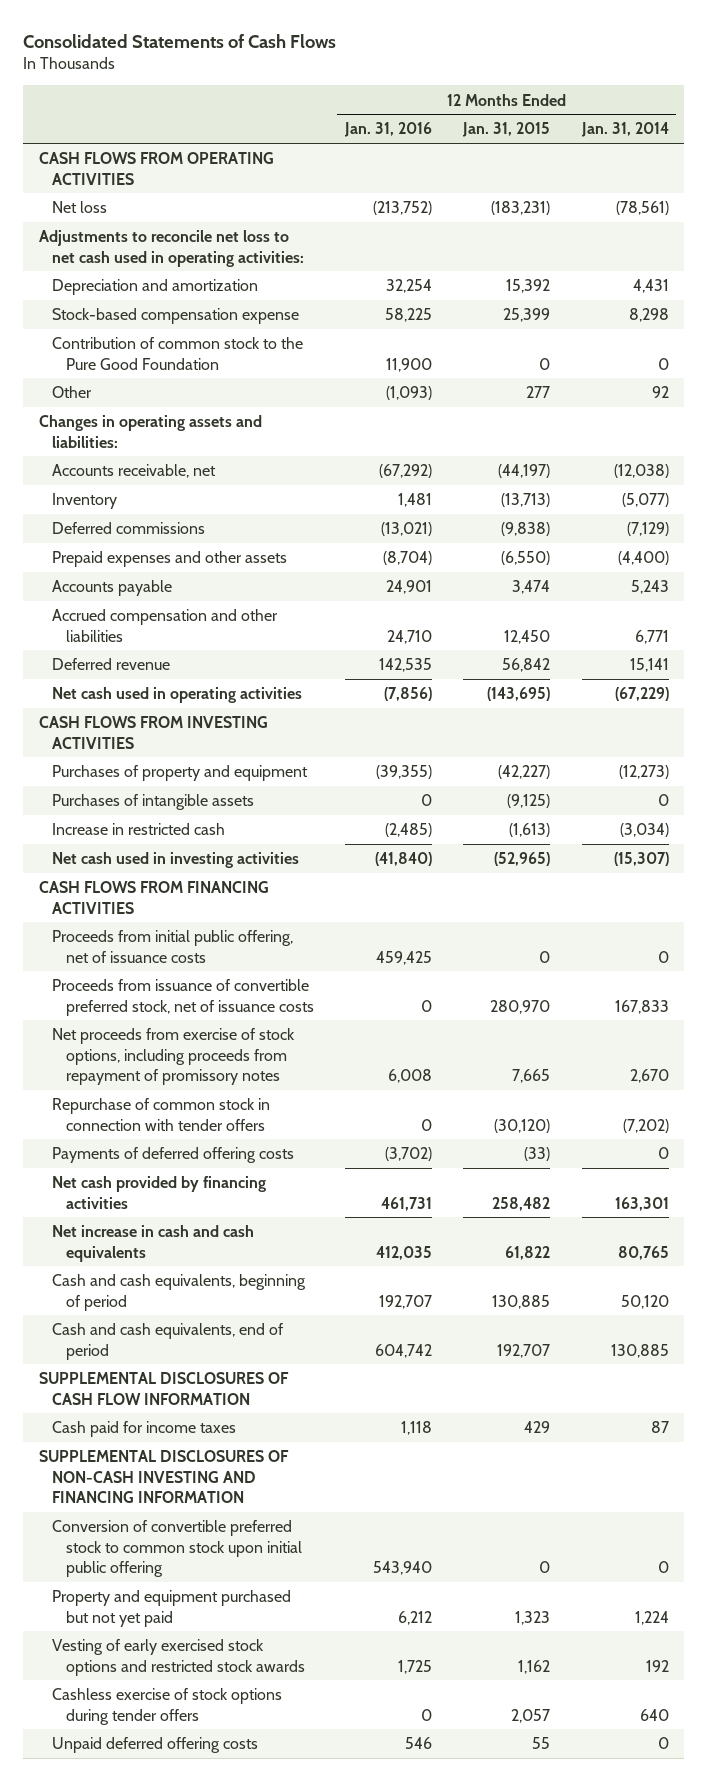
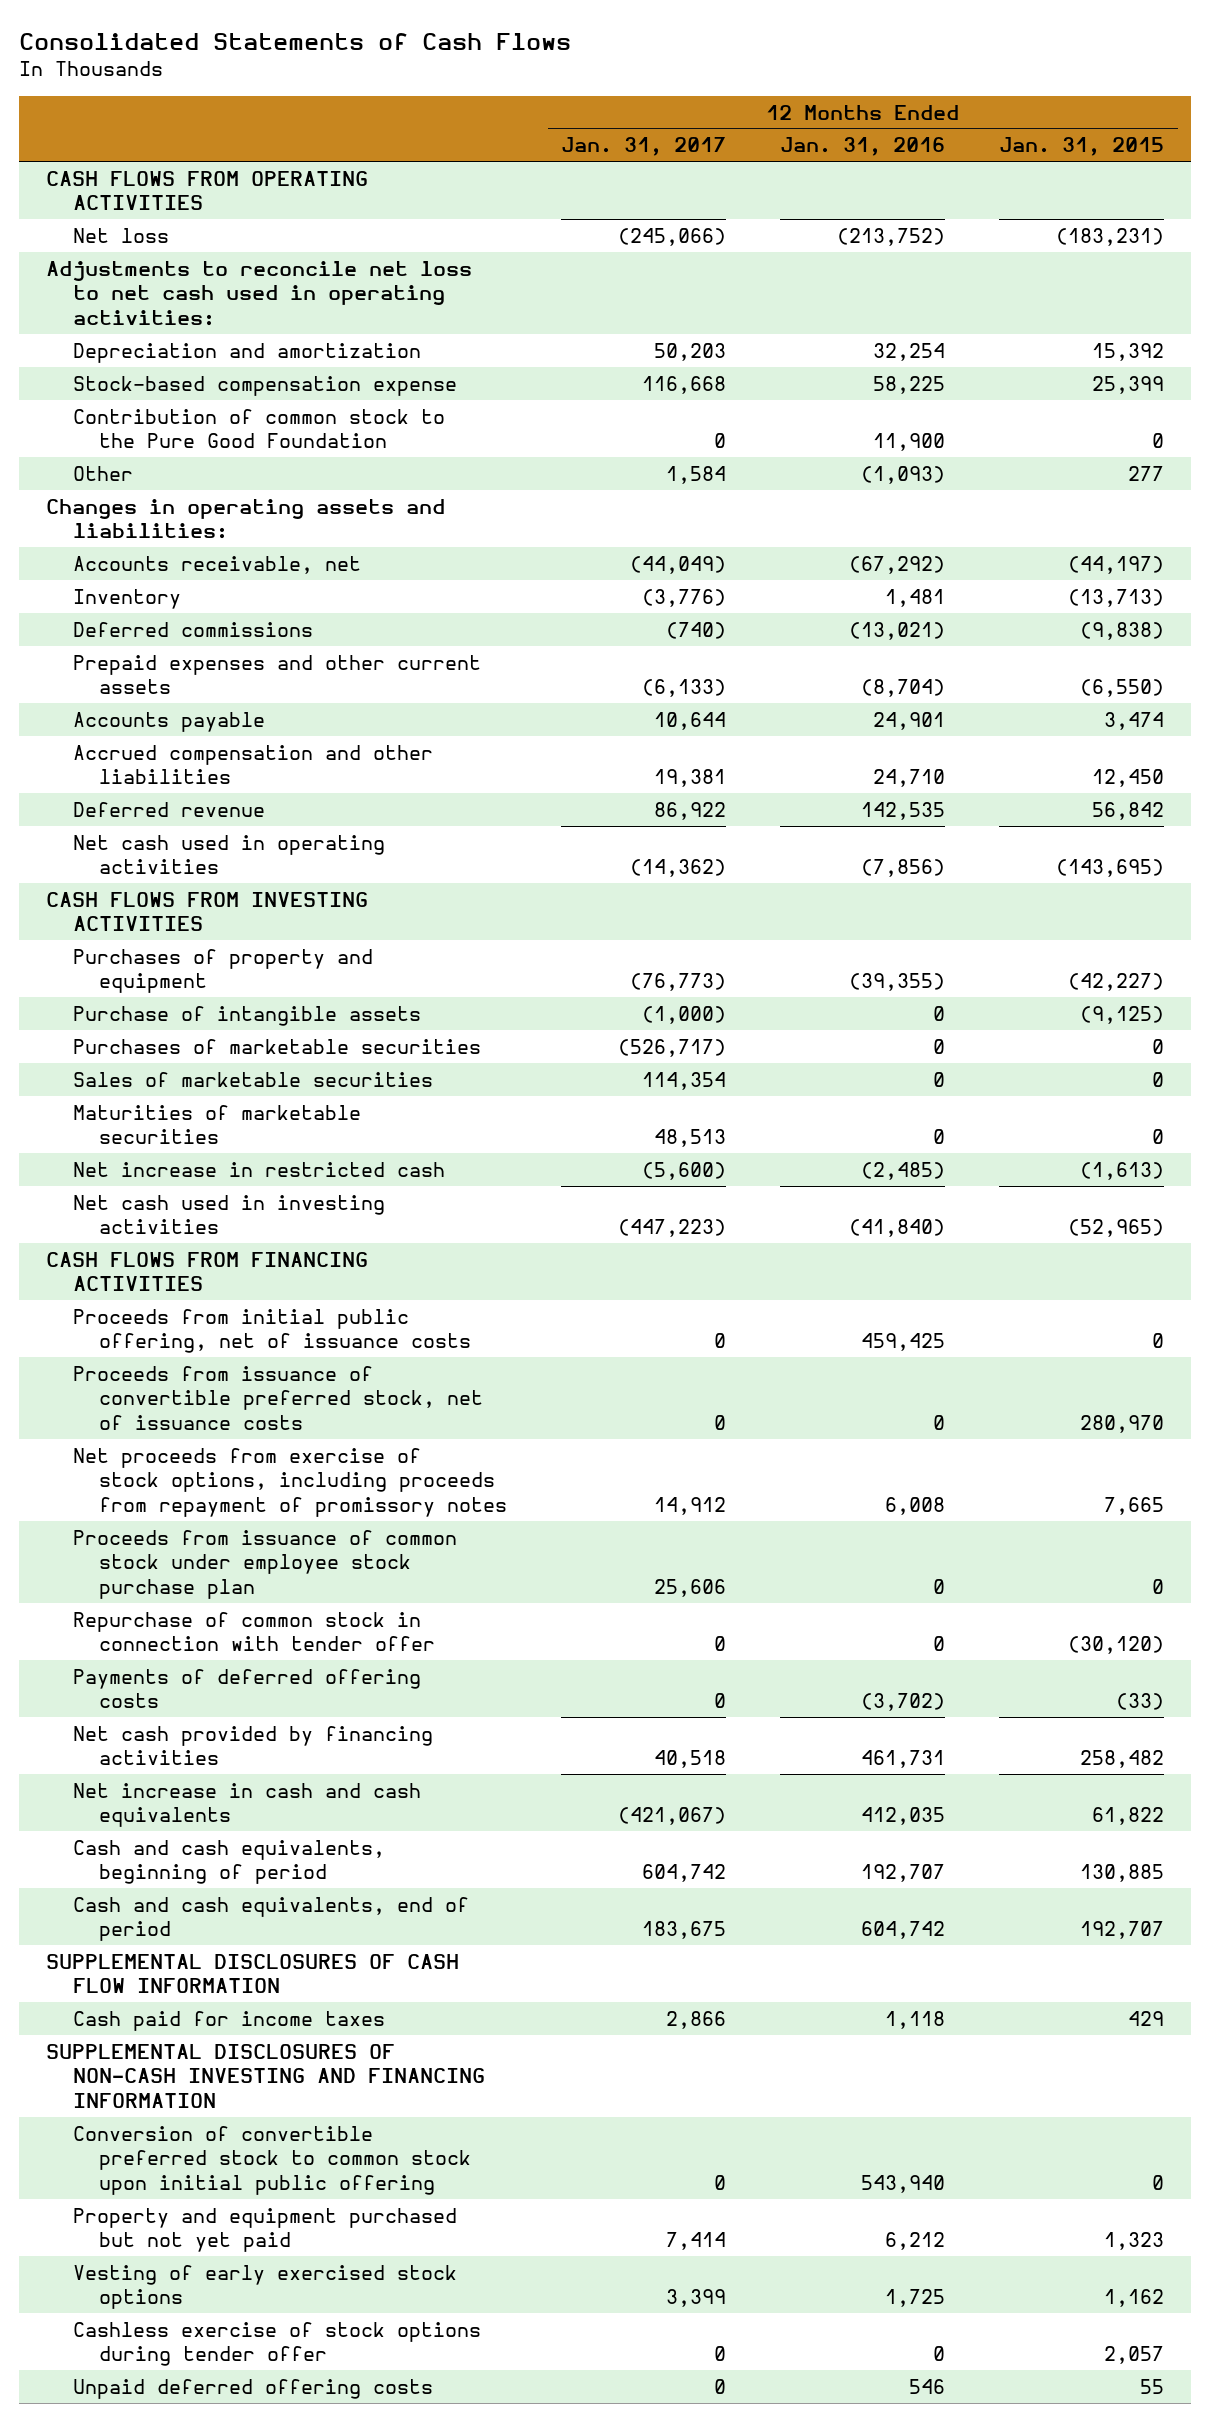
- | 12 Months Ended Jan. 31, 2016 | 12 Months Ended Jan. 31, 2015 | 12 Months Ended Jan. 31, 2014
+ | 12 Months Ended Jan. 31, 2017 | 12 Months Ended Jan. 31, 2016 | 12 Months Ended Jan. 31, 2015
- Prepaid expenses and other assets | (8,704) | (6,550) | (4,400)
+ Prepaid expenses and other current assets | (6,133) | (8,704) | (6,550)
- Purchases of intangible assets | 0 | (9,125) | 0
- Increase in restricted cash | (2,485) | (1,613) | (3,034)
+ Purchase of intangible assets | (1,000) | 0 | (9,125)
+ Purchases of marketable securities | (526,717) | 0 | 0
+ Sales of marketable securities | 114,354 | 0 | 0
+ Maturities of marketable securities | 48,513 | 0 | 0
+ Net increase in restricted cash | (5,600) | (2,485) | (1,613)
- Repurchase of common stock in connection with tender offers | 0 | (30,120) | (7,202)
+ Proceeds from issuance of common stock under employee stock purchase plan | 25,606 | 0 | 0
+ Repurchase of common stock in connection with tender offer | 0 | 0 | (30,120)
- Vesting of early exercised stock options and restricted stock awards | 1,725 | 1,162 | 192
- Cashless exercise of stock options during tender offers | 0 | 2,057 | 640
+ Vesting of early exercised stock options | 3,399 | 1,725 | 1,162
+ Cashless exercise of stock options during tender offer | 0 | 0 | 2,057

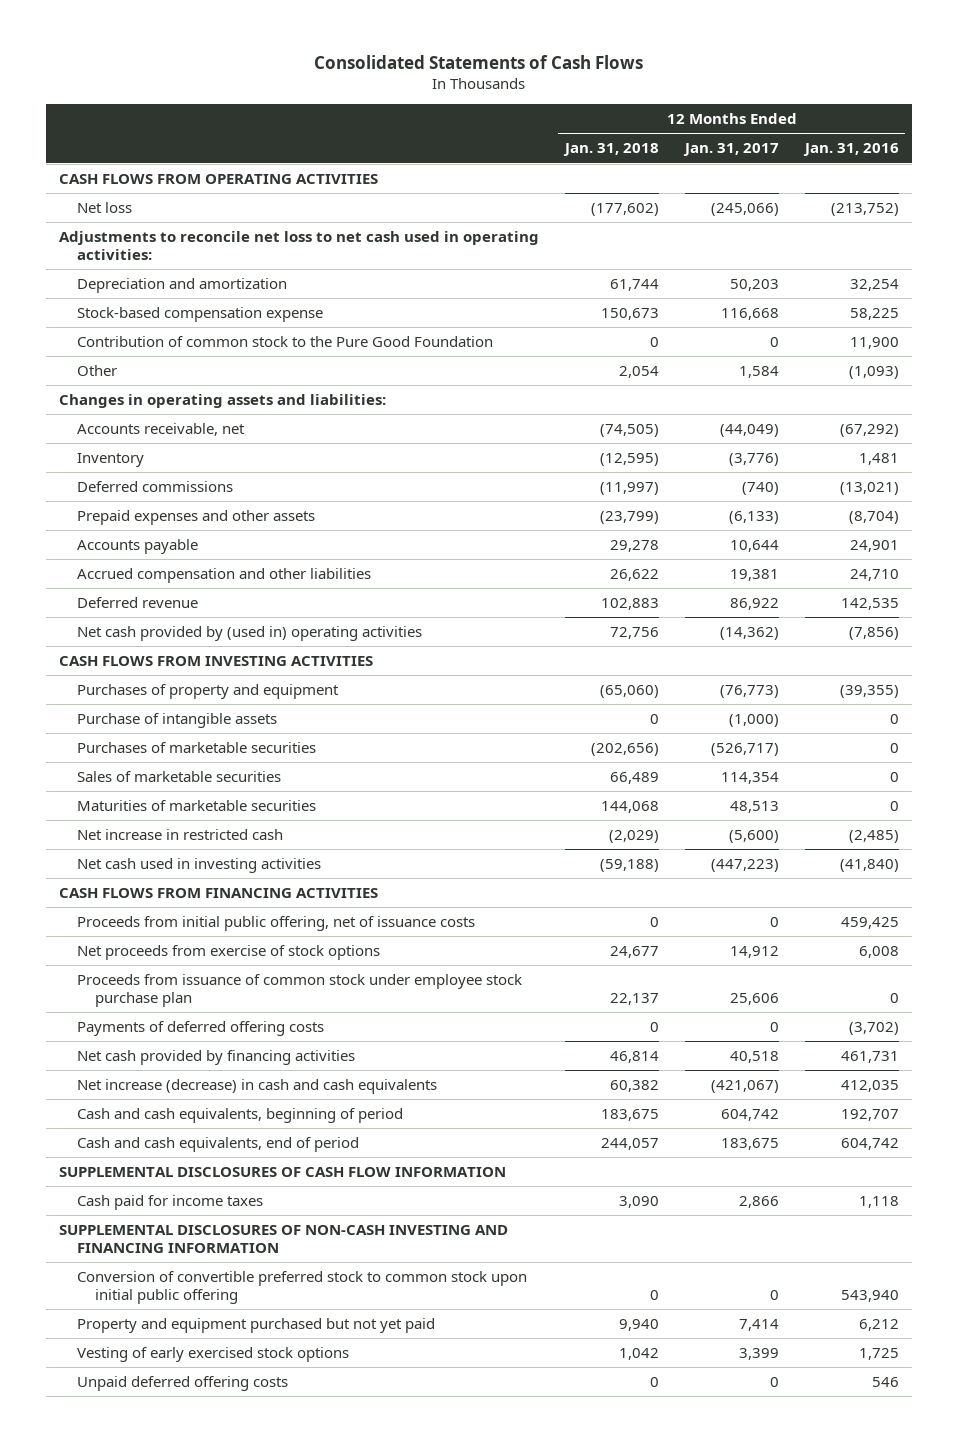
- | 12 Months Ended Jan. 31, 2017 | 12 Months Ended Jan. 31, 2016 | 12 Months Ended Jan. 31, 2015
+ | 12 Months Ended Jan. 31, 2018 | 12 Months Ended Jan. 31, 2017 | 12 Months Ended Jan. 31, 2016
- Prepaid expenses and other current assets | (6,133) | (8,704) | (6,550)
+ Prepaid expenses and other assets | (23,799) | (6,133) | (8,704)
- Net cash used in operating activities | (14,362) | (7,856) | (143,695)
+ Net cash provided by (used in) operating activities | 72,756 | (14,362) | (7,856)
- Proceeds from issuance of convertible preferred stock, net of issuance costs | 0 | 0 | 280,970
- Net proceeds from exercise of stock options, including proceeds from repayment of promissory notes | 14,912 | 6,008 | 7,665
+ Net proceeds from exercise of stock options | 24,677 | 14,912 | 6,008
- Repurchase of common stock in connection with tender offer | 0 | 0 | (30,120)
- Net increase in cash and cash equivalents | (421,067) | 412,035 | 61,822
+ Net increase (decrease) in cash and cash equivalents | 60,382 | (421,067) | 412,035
- Cashless exercise of stock options during tender offer | 0 | 0 | 2,057

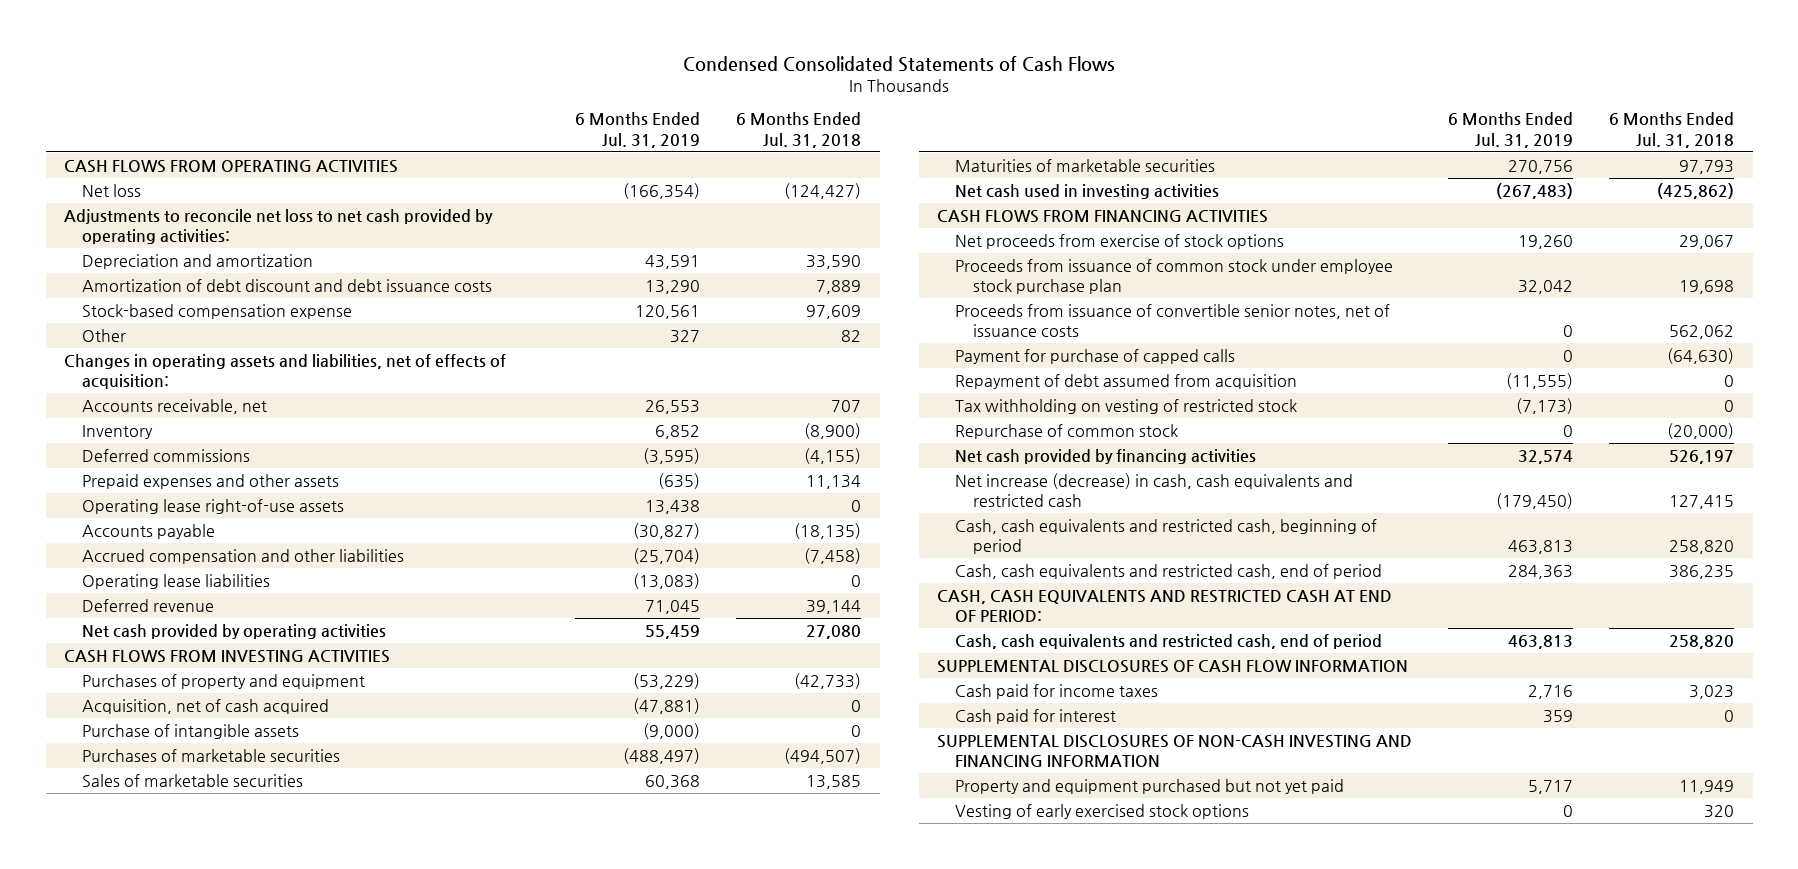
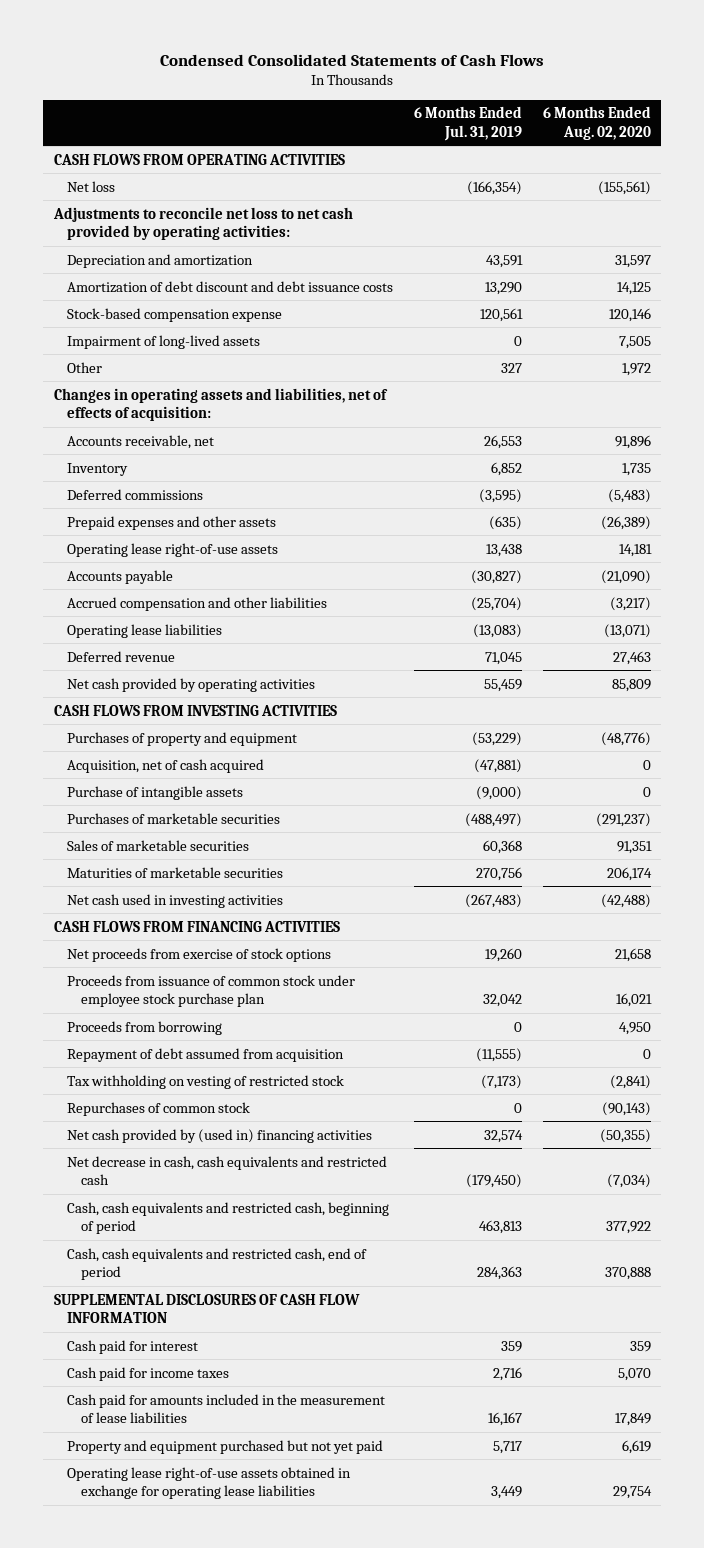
- | 6 Months Ended Jul. 31, 2019 | 6 Months Ended Jul. 31, 2018
+ | 6 Months Ended Jul. 31, 2019 | 6 Months Ended Aug. 02, 2020
+ Impairment of long-lived assets | 0 | 7,505
- Proceeds from issuance of convertible senior notes, net of issuance costs | 0 | 562,062
- Payment for purchase of capped calls | 0 | (64,630)
+ Proceeds from borrowing | 0 | 4,950
- Repurchase of common stock | 0 | (20,000)
- Net cash provided by financing activities | 32,574 | 526,197
- Net increase (decrease) in cash, cash equivalents and restricted cash | (179,450) | 127,415
+ Repurchases of common stock | 0 | (90,143)
+ Net cash provided by (used in) financing activities | 32,574 | (50,355)
+ Net decrease in cash, cash equivalents and restricted cash | (179,450) | (7,034)
- CASH, CASH EQUIVALENTS AND RESTRICTED CASH AT END OF PERIOD:
- Cash, cash equivalents and restricted cash, end of period | 463,813 | 258,820
- SUPPLEMENTAL DISCLOSURES OF NON-CASH INVESTING AND FINANCING INFORMATION
moved down: Cash paid for income taxes | 2,716 | 5,070
+ Cash paid for amounts included in the measurement of lease liabilities | 16,167 | 17,849
- Vesting of early exercised stock options | 0 | 320
+ Operating lease right-of-use assets obtained in exchange for operating lease liabilities | 3,449 | 29,754

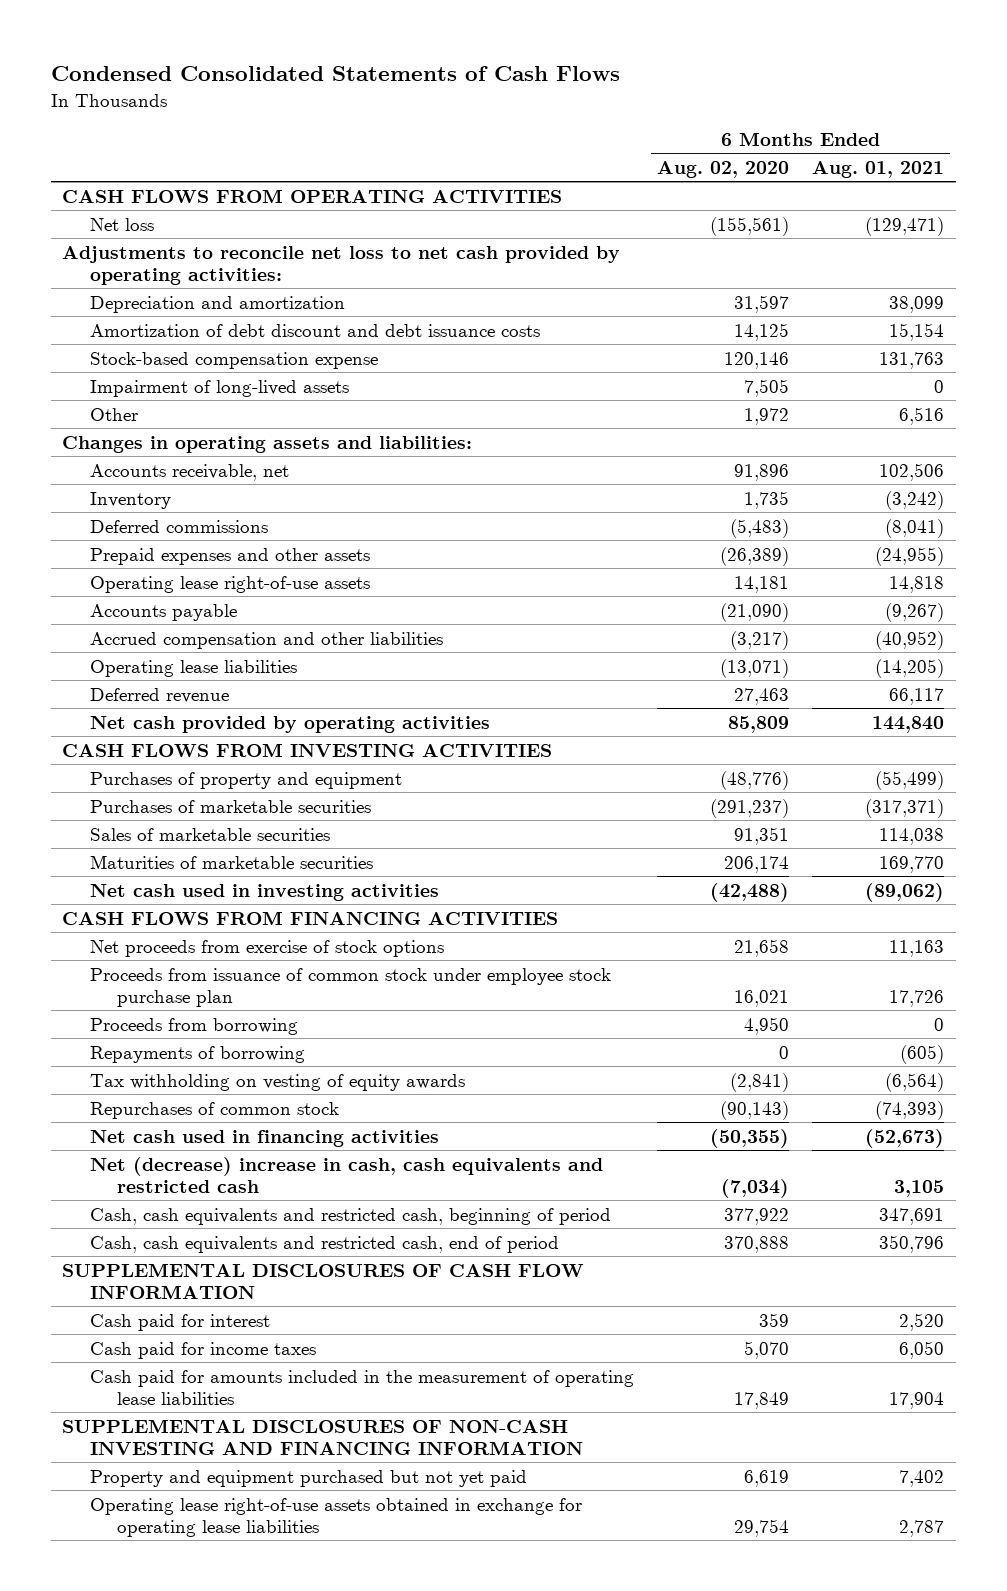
- | 6 Months Ended Jul. 31, 2019 | 6 Months Ended Aug. 02, 2020
+ | 6 Months Ended Aug. 02, 2020 | 6 Months Ended Aug. 01, 2021
- Changes in operating assets and liabilities, net of effects of acquisition:
+ Changes in operating assets and liabilities:
- Acquisition, net of cash acquired | (47,881) | 0
- Purchase of intangible assets | (9,000) | 0
- Repayment of debt assumed from acquisition | (11,555) | 0
- Tax withholding on vesting of restricted stock | (7,173) | (2,841)
+ Repayments of borrowing | 0 | (605)
+ Tax withholding on vesting of equity awards | (2,841) | (6,564)
- Net cash provided by (used in) financing activities | 32,574 | (50,355)
- Net decrease in cash, cash equivalents and restricted cash | (179,450) | (7,034)
+ Net cash used in financing activities | (50,355) | (52,673)
+ Net (decrease) increase in cash, cash equivalents and restricted cash | (7,034) | 3,105
- Cash paid for amounts included in the measurement of lease liabilities | 16,167 | 17,849
+ Cash paid for amounts included in the measurement of operating lease liabilities | 17,849 | 17,904
+ SUPPLEMENTAL DISCLOSURES OF NON-CASH INVESTING AND FINANCING INFORMATION

